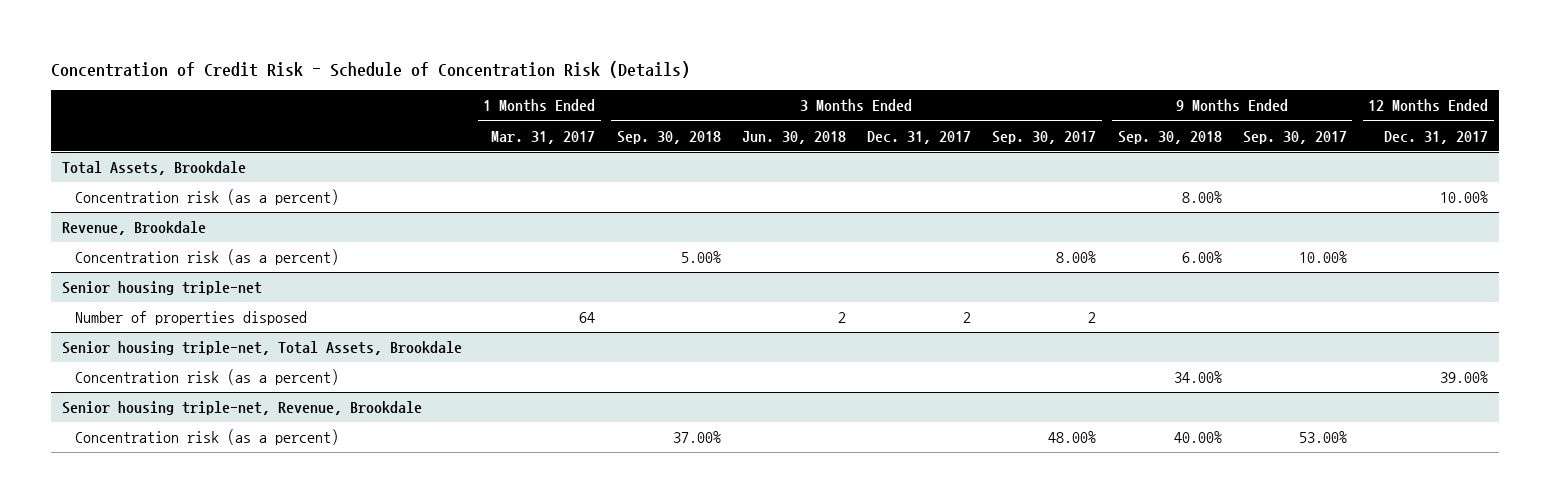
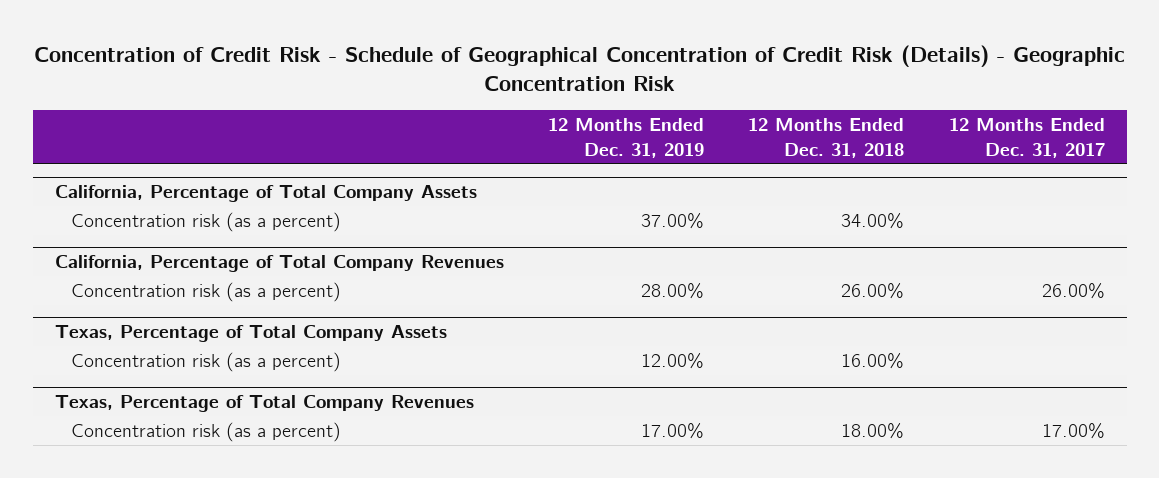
- Concentration of Credit Risk - Schedule of Concentration Risk (Details)
+ Concentration of Credit Risk - Schedule of Geographical Concentration of Credit Risk (Details) - Geographic Concentration Risk
- | 1 Months Ended Mar. 31, 2017 | 3 Months Ended Sep. 30, 2018 | 3 Months Ended Jun. 30, 2018 | 3 Months Ended Dec. 31, 2017 | 3 Months Ended Sep. 30, 2017 | 9 Months Ended Sep. 30, 2018 | 9 Months Ended Sep. 30, 2017 | 12 Months Ended Dec. 31, 2017
+ | 12 Months Ended Dec. 31, 2019 | 12 Months Ended Dec. 31, 2018 | 12 Months Ended Dec. 31, 2017
- Total Assets, Brookdale
- Concentration risk (as a percent) | | | | | | 8.00% | | 10.00%
- Revenue, Brookdale
- Concentration risk (as a percent) | | 5.00% | | | 8.00% | 6.00% | 10.00% |
- Senior housing triple-net
- Number of properties disposed | 64 | | 2 | 2 | 2 | | |
- Senior housing triple-net, Total Assets, Brookdale
- Concentration risk (as a percent) | | | | | | 34.00% | | 39.00%
- Senior housing triple-net, Revenue, Brookdale
- Concentration risk (as a percent) | | 37.00% | | | 48.00% | 40.00% | 53.00% |
+ California, Percentage of Total Company Assets
+ Concentration risk (as a percent) | 37.00% | 34.00% |
+ California, Percentage of Total Company Revenues
+ Concentration risk (as a percent) | 28.00% | 26.00% | 26.00%
+ Texas, Percentage of Total Company Assets
+ Concentration risk (as a percent) | 12.00% | 16.00% |
+ Texas, Percentage of Total Company Revenues
+ Concentration risk (as a percent) | 17.00% | 18.00% | 17.00%

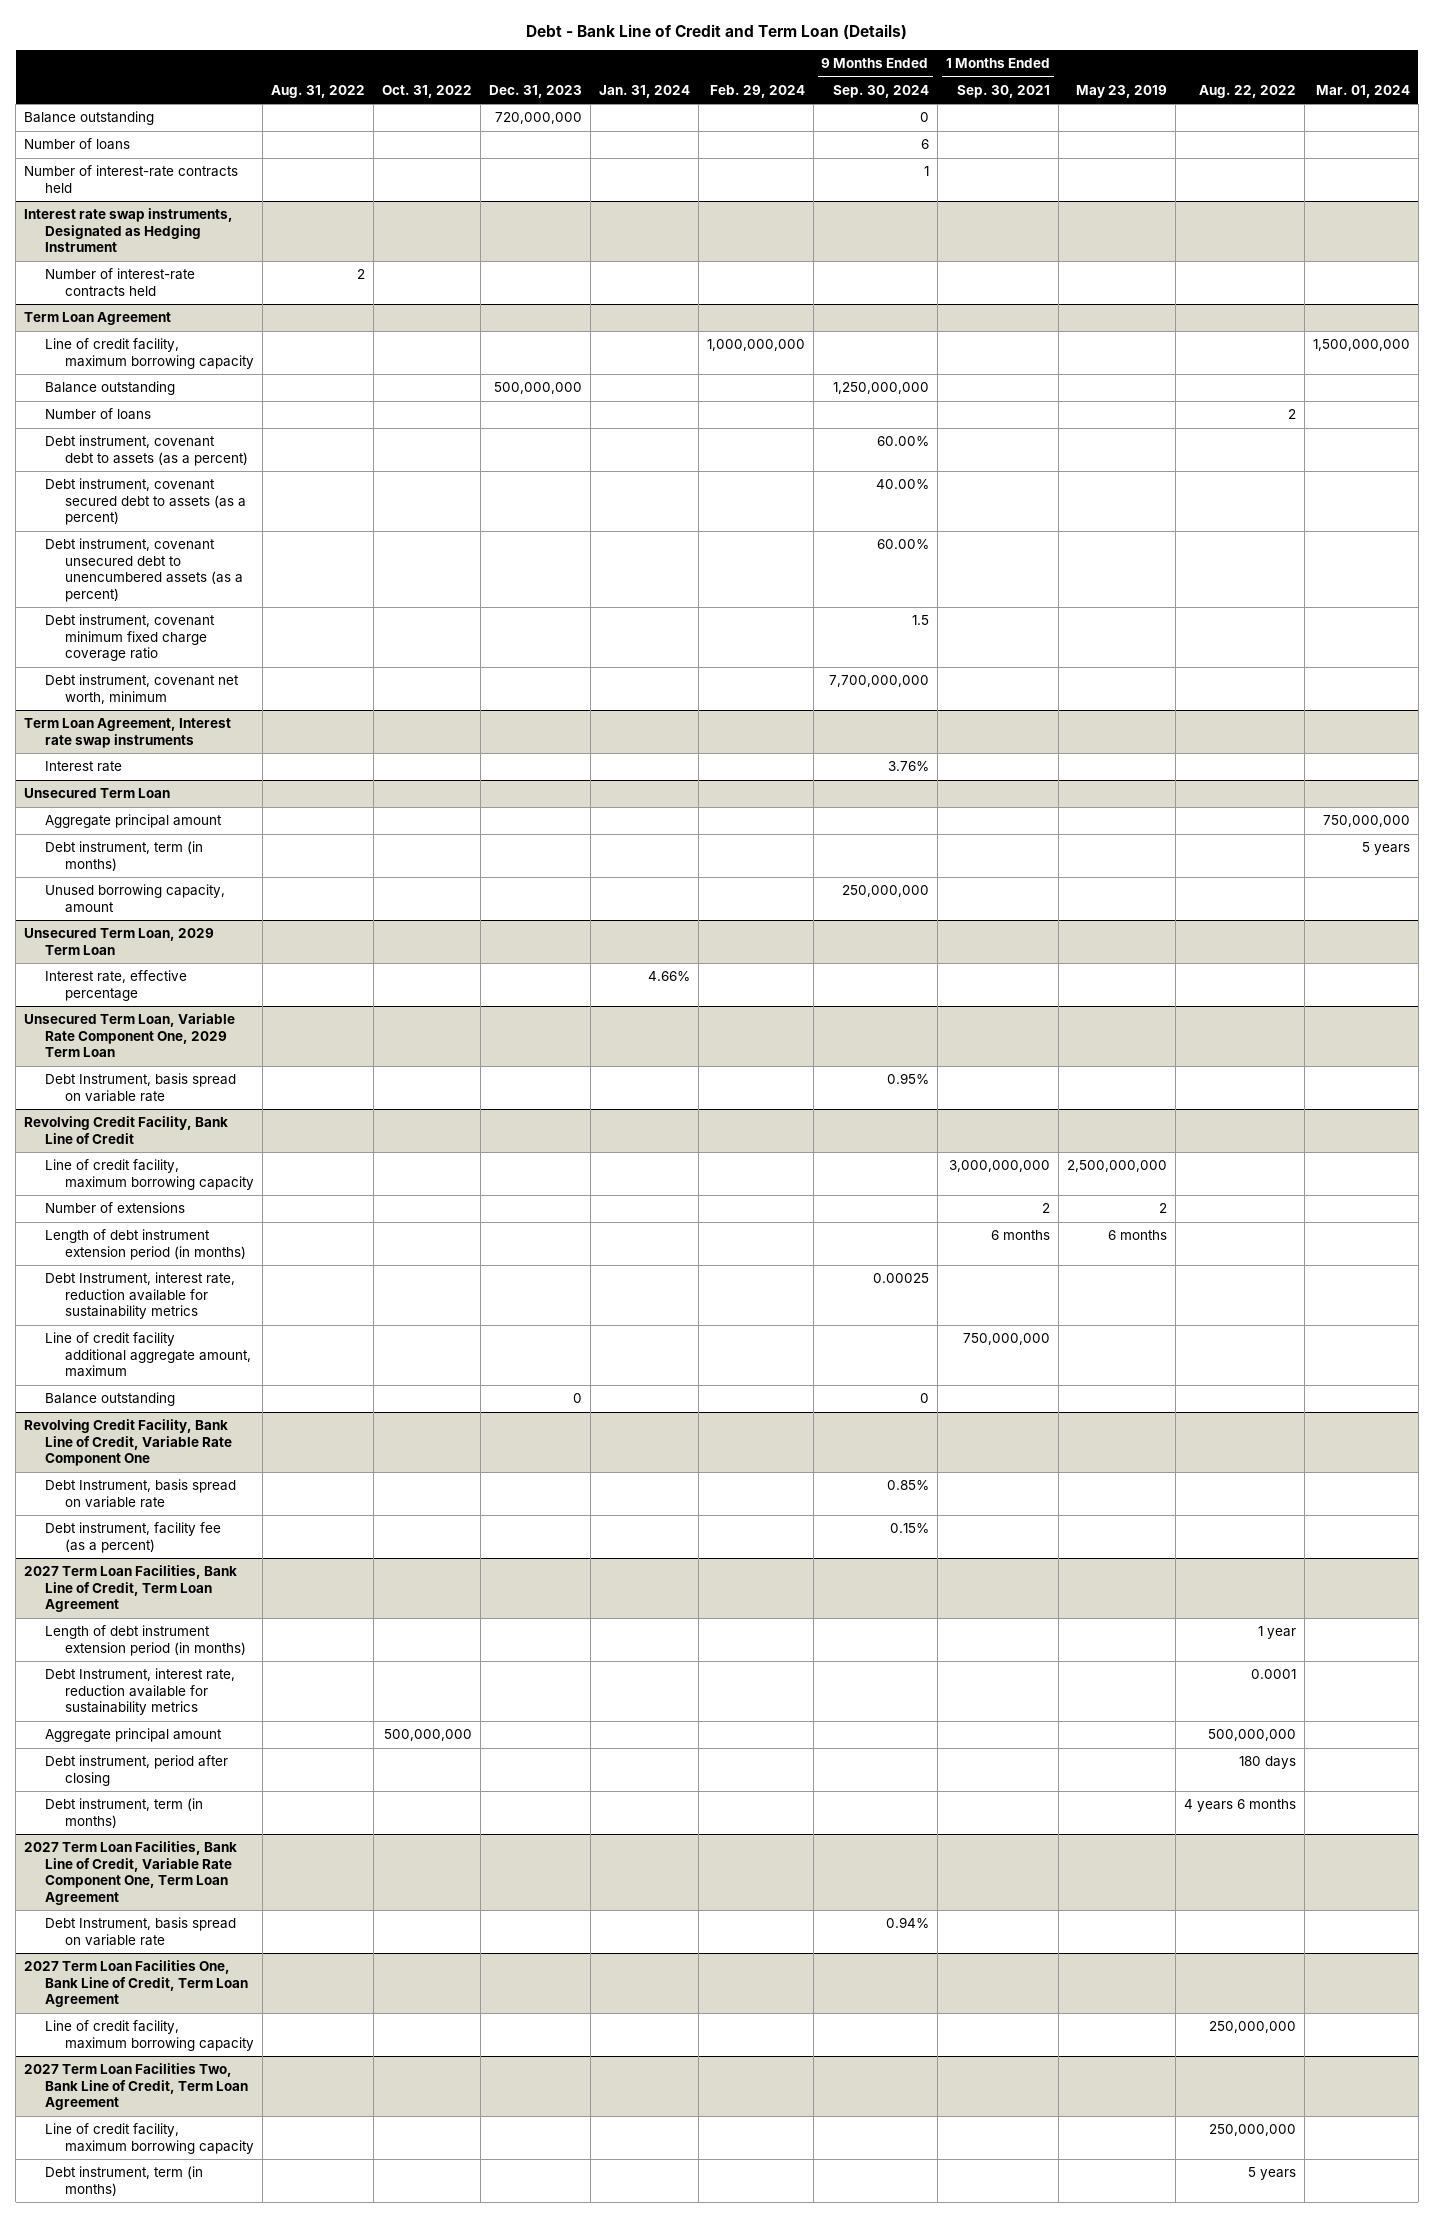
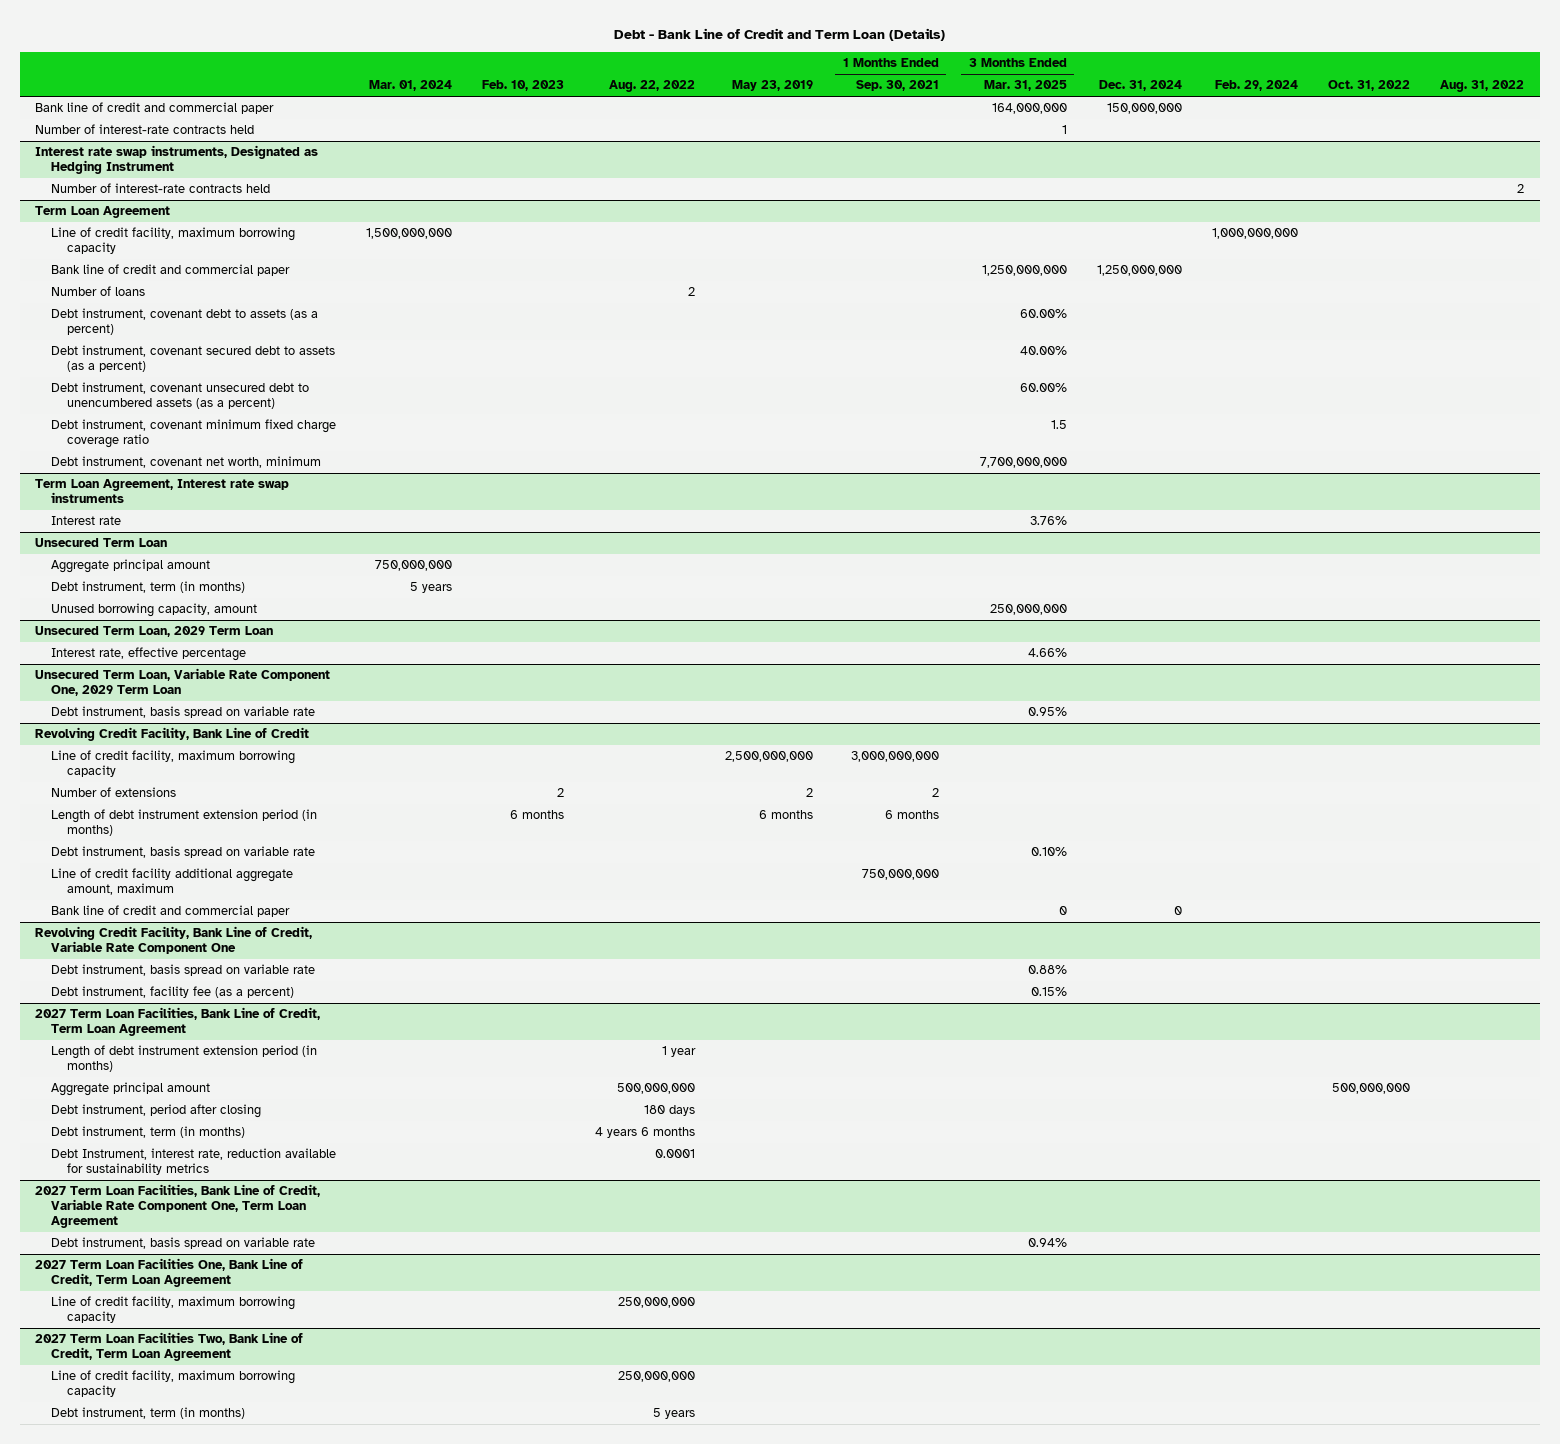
- | Aug. 31, 2022 | Oct. 31, 2022 | Dec. 31, 2023 | Jan. 31, 2024 | Feb. 29, 2024 | 9 Months Ended Sep. 30, 2024 | 1 Months Ended Sep. 30, 2021 | May 23, 2019 | Aug. 22, 2022 | Mar. 01, 2024
+ | Mar. 01, 2024 | Feb. 10, 2023 | Aug. 22, 2022 | May 23, 2019 | 1 Months Ended Sep. 30, 2021 | 3 Months Ended Mar. 31, 2025 | Dec. 31, 2024 | Feb. 29, 2024 | Oct. 31, 2022 | Aug. 31, 2022
- Balance outstanding | | | 720,000,000 | | | 0 | | | |
- Number of loans | | | | | | 6 | | | |
+ Bank line of credit and commercial paper | | | | | | 164,000,000 | 150,000,000 | | |
@ Term Loan Agreement
- Balance outstanding | | | 500,000,000 | | | 1,250,000,000 | | | |
+ Bank line of credit and commercial paper | | | | | | 1,250,000,000 | 1,250,000,000 | | |
@ Unsecured Term Loan, Variable Rate Component One, 2029 Term Loan
- Debt Instrument, basis spread on variable rate | | | | | | 0.95% | | | |
+ Debt instrument, basis spread on variable rate | | | | | | 0.95% | | | |
@ Revolving Credit Facility, Bank Line of Credit
- Debt Instrument, interest rate, reduction available for sustainability metrics | | | | | | 0.00025 | | | |
+ Debt instrument, basis spread on variable rate | | | | | | 0.10% | | | |
- Balance outstanding | | | 0 | | | 0 | | | |
+ Bank line of credit and commercial paper | | | | | | 0 | 0 | | |
@ Revolving Credit Facility, Bank Line of Credit, Variable Rate Component One
- Debt Instrument, basis spread on variable rate | | | | | | 0.85% | | | |
+ Debt instrument, basis spread on variable rate | | | | | | 0.88% | | | |
@ 2027 Term Loan Facilities, Bank Line of Credit, Term Loan Agreement
moved down: Debt Instrument, interest rate, reduction available for sustainability metrics | | | 0.0001 | | | | | | |
@ 2027 Term Loan Facilities, Bank Line of Credit, Variable Rate Component One, Term Loan Agreement
- Debt Instrument, basis spread on variable rate | | | | | | 0.94% | | | |
+ Debt instrument, basis spread on variable rate | | | | | | 0.94% | | | |

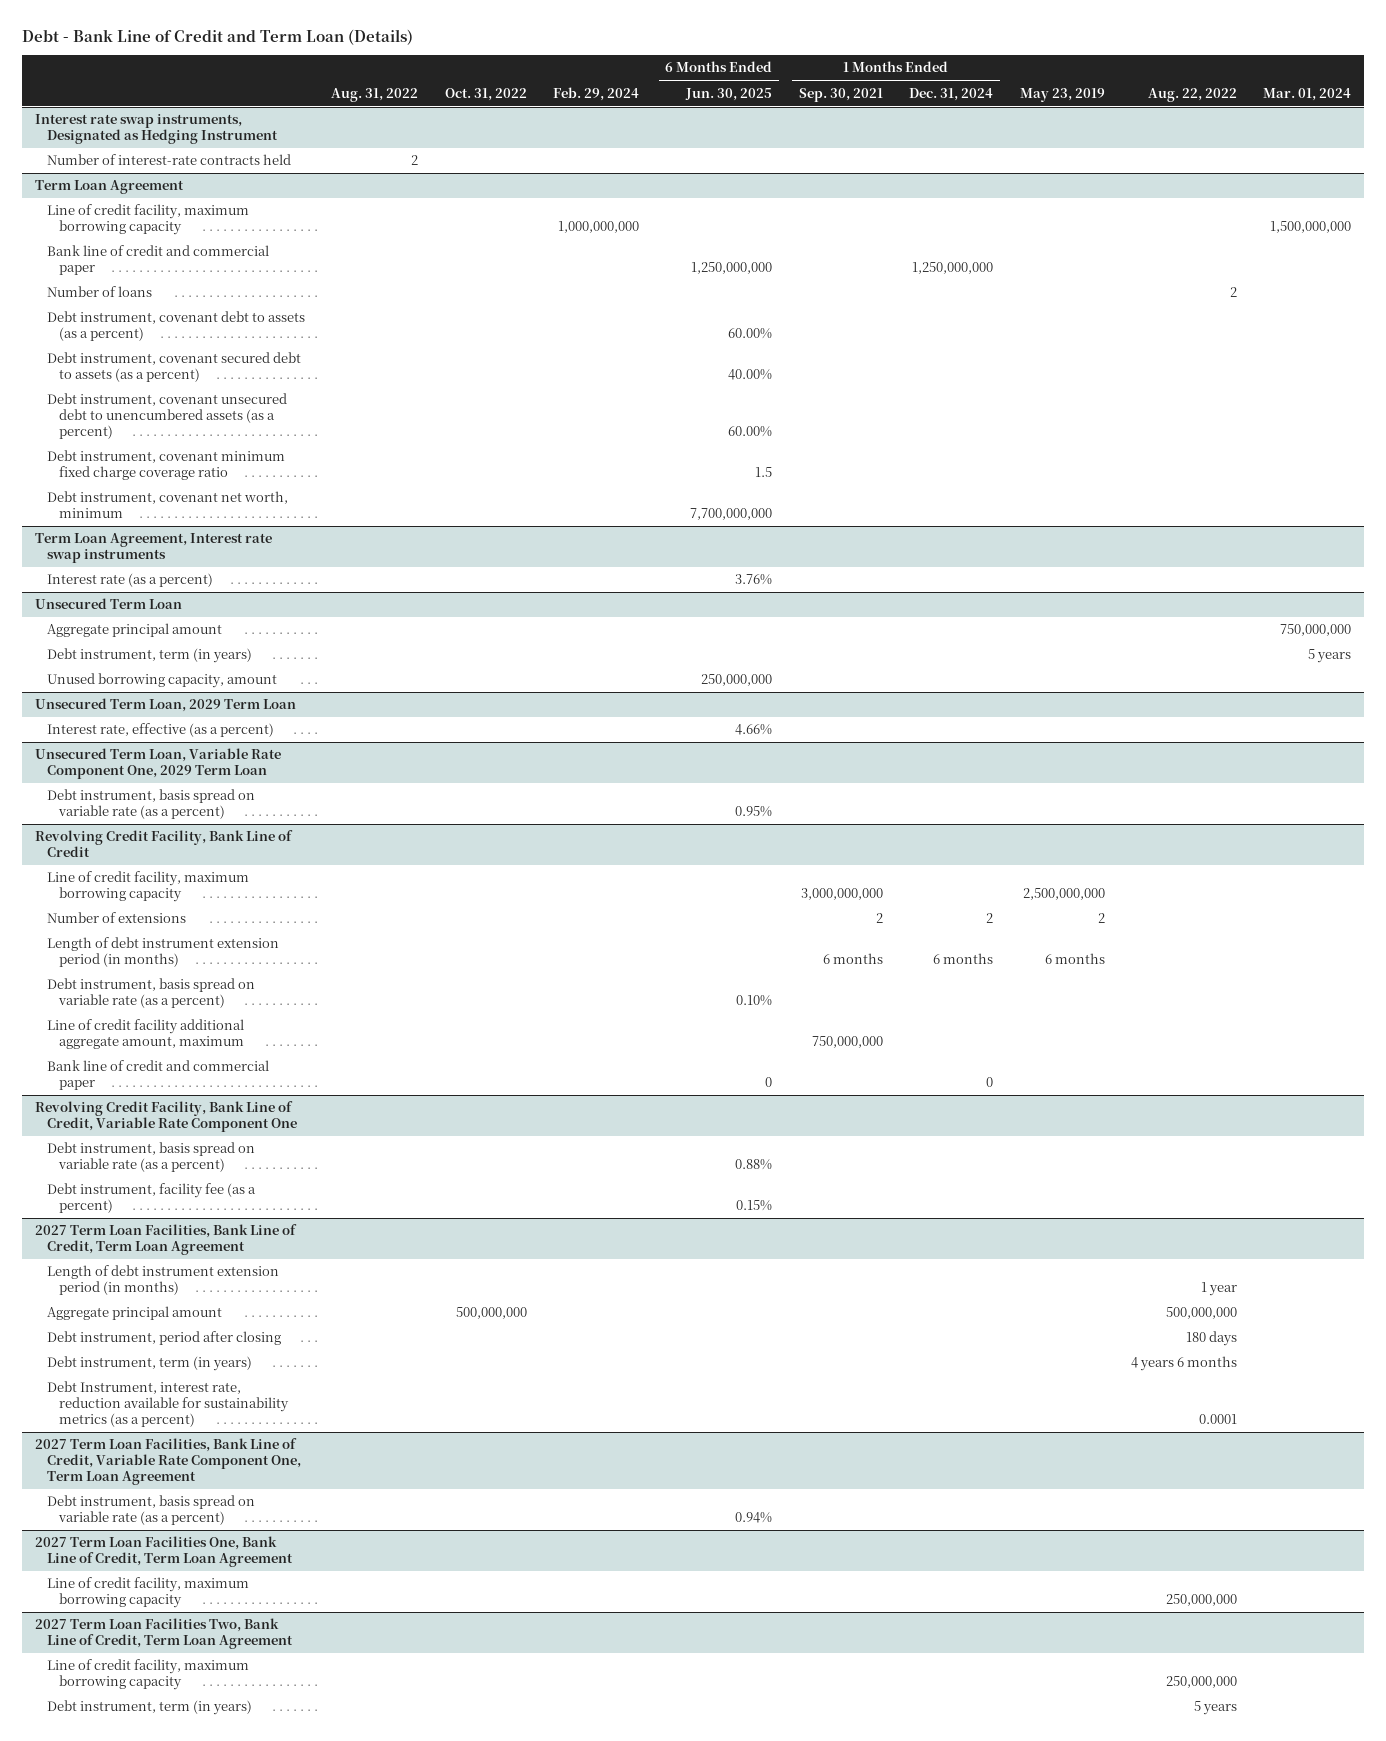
- | Mar. 01, 2024 | Feb. 10, 2023 | Aug. 22, 2022 | May 23, 2019 | 1 Months Ended Sep. 30, 2021 | 3 Months Ended Mar. 31, 2025 | Dec. 31, 2024 | Feb. 29, 2024 | Oct. 31, 2022 | Aug. 31, 2022
+ | Aug. 31, 2022 | Oct. 31, 2022 | Feb. 29, 2024 | 6 Months Ended Jun. 30, 2025 | 1 Months Ended Sep. 30, 2021 | 1 Months Ended Dec. 31, 2024 | May 23, 2019 | Aug. 22, 2022 | Mar. 01, 2024
- Bank line of credit and commercial paper | | | | | | 164,000,000 | 150,000,000 | | |
- Number of interest-rate contracts held | | | | | | 1 | | | |
@ Term Loan Agreement, Interest rate swap instruments
- Interest rate | | | | | | 3.76% | | | |
+ Interest rate (as a percent) | | | | 3.76% | | | | |
@ Unsecured Term Loan
- Debt instrument, term (in months) | 5 years | | | | | | | | |
+ Debt instrument, term (in years) | | | | | | | | | 5 years
@ Unsecured Term Loan, 2029 Term Loan
- Interest rate, effective percentage | | | | | | 4.66% | | | |
+ Interest rate, effective (as a percent) | | | | 4.66% | | | | |
@ Unsecured Term Loan, Variable Rate Component One, 2029 Term Loan
- Debt instrument, basis spread on variable rate | | | | | | 0.95% | | | |
+ Debt instrument, basis spread on variable rate (as a percent) | | | | 0.95% | | | | |
@ Revolving Credit Facility, Bank Line of Credit
- Debt instrument, basis spread on variable rate | | | | | | 0.10% | | | |
+ Debt instrument, basis spread on variable rate (as a percent) | | | | 0.10% | | | | |
@ Revolving Credit Facility, Bank Line of Credit, Variable Rate Component One
- Debt instrument, basis spread on variable rate | | | | | | 0.88% | | | |
+ Debt instrument, basis spread on variable rate (as a percent) | | | | 0.88% | | | | |
@ 2027 Term Loan Facilities, Bank Line of Credit, Term Loan Agreement
- Debt instrument, term (in months) | | | 4 years 6 months | | | | | | |
- Debt Instrument, interest rate, reduction available for sustainability metrics | | | 0.0001 | | | | | | |
+ Debt instrument, term (in years) | | | | | | | | 4 years 6 months |
+ Debt Instrument, interest rate, reduction available for sustainability metrics (as a percent) | | | | | | | | 0.0001 |
@ 2027 Term Loan Facilities, Bank Line of Credit, Variable Rate Component One, Term Loan Agreement
- Debt instrument, basis spread on variable rate | | | | | | 0.94% | | | |
+ Debt instrument, basis spread on variable rate (as a percent) | | | | 0.94% | | | | |
@ 2027 Term Loan Facilities Two, Bank Line of Credit, Term Loan Agreement
- Debt instrument, term (in months) | | | 5 years | | | | | | |
+ Debt instrument, term (in years) | | | | | | | | 5 years |

